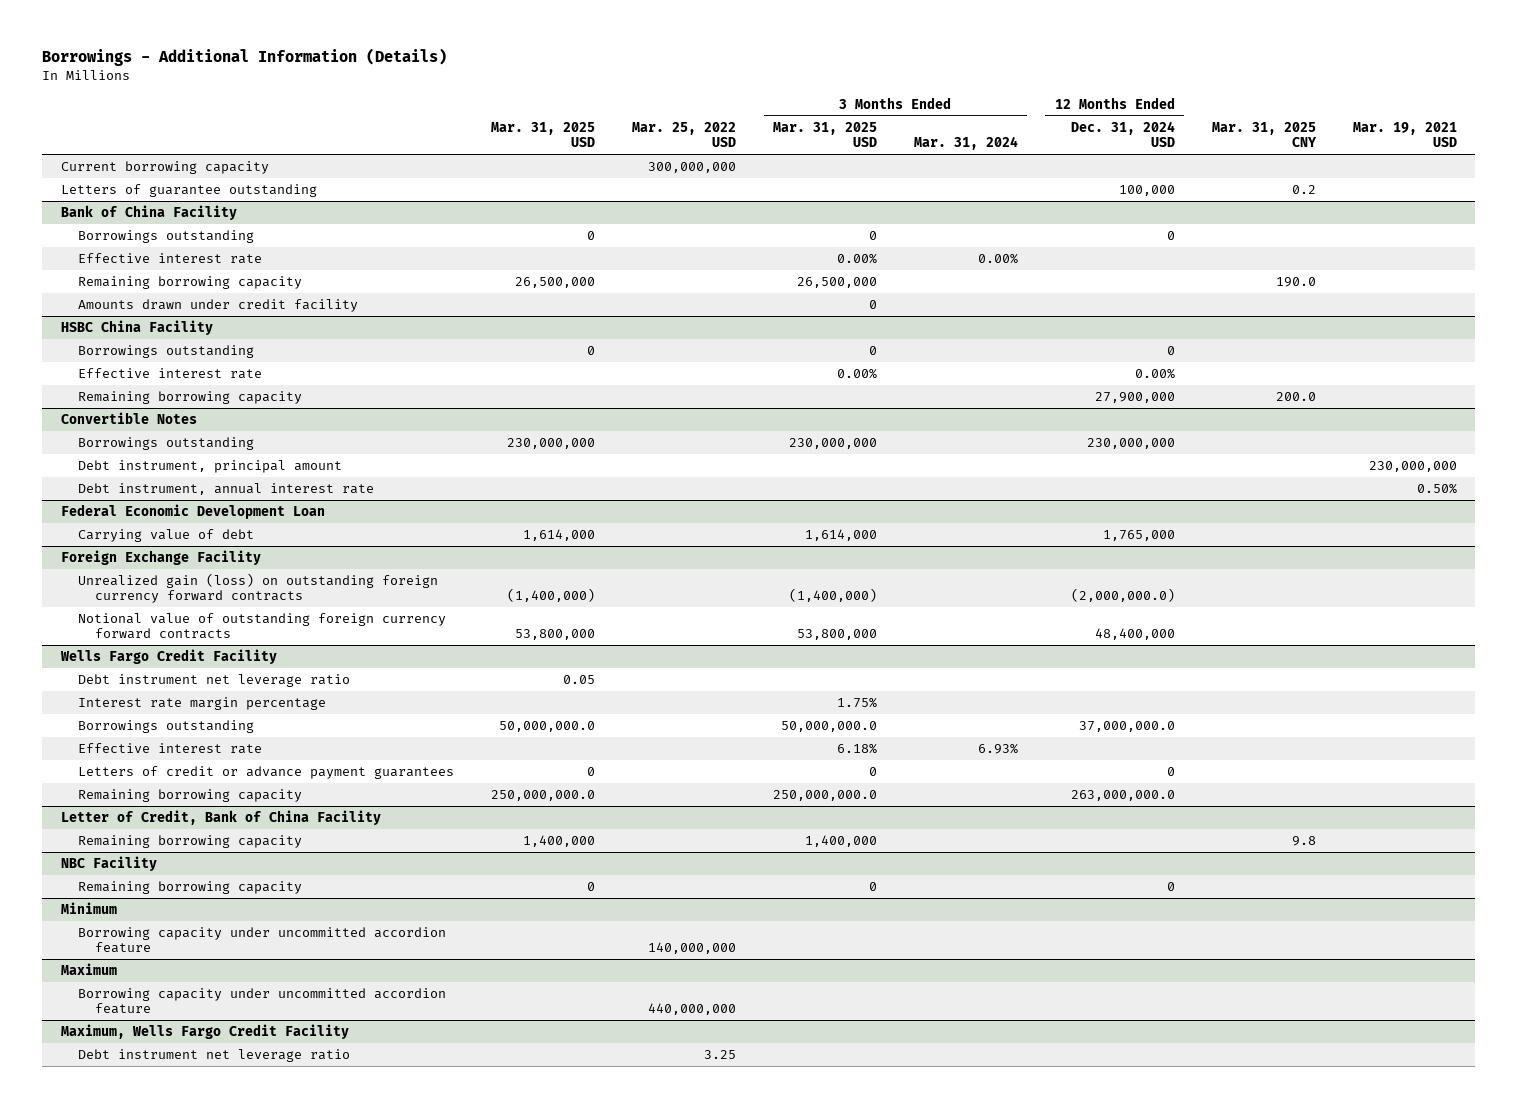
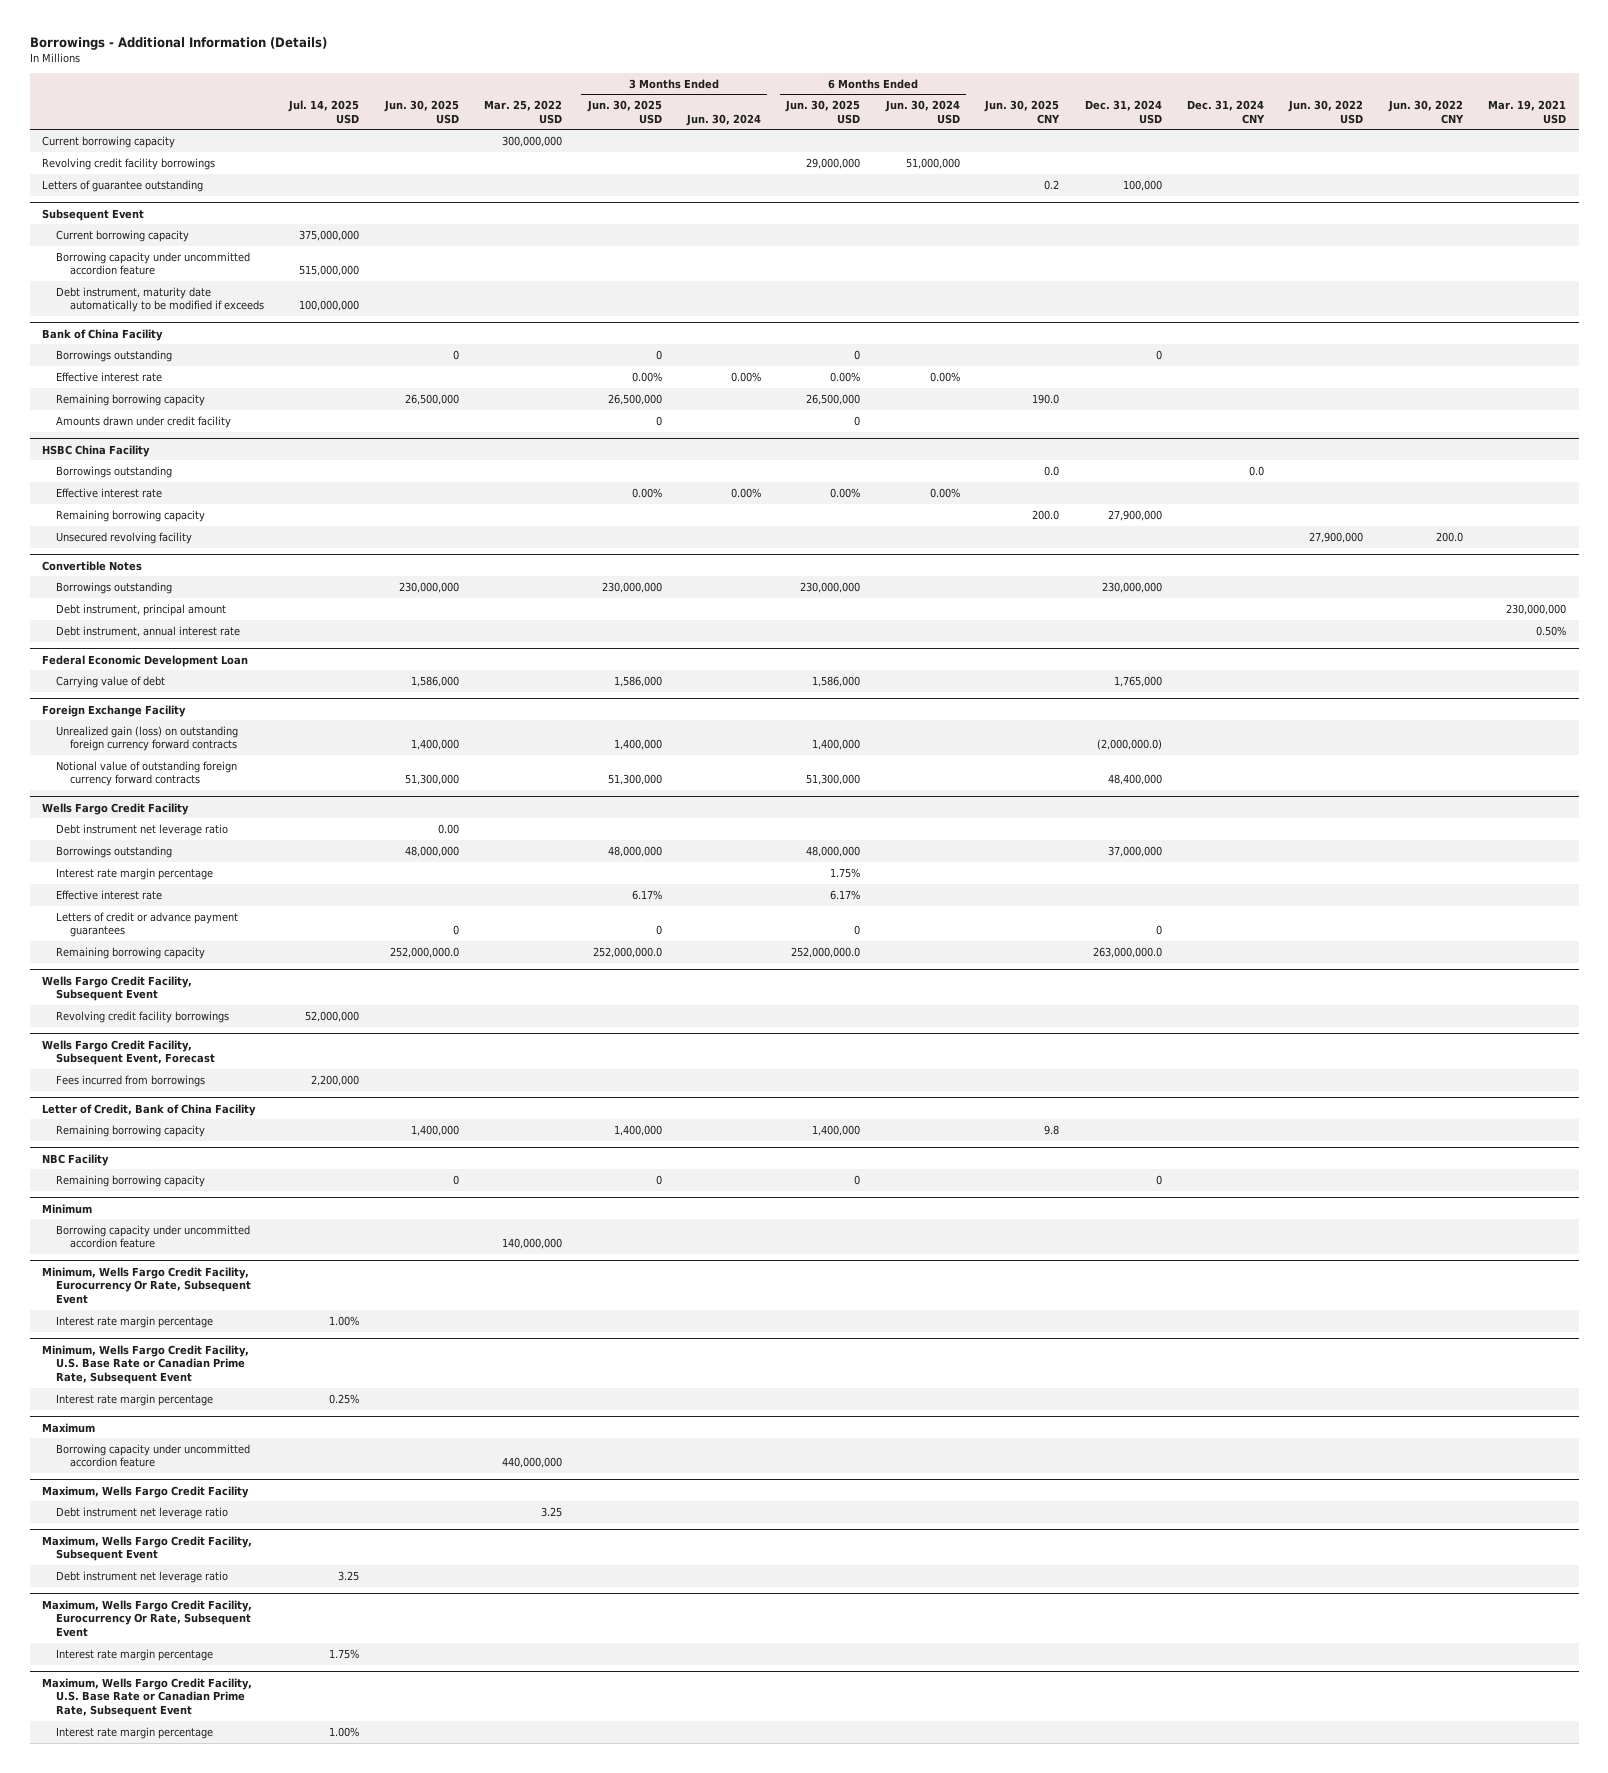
- | Mar. 31, 2025 USD | Mar. 25, 2022 USD | 3 Months Ended Mar. 31, 2025 USD | 3 Months Ended Mar. 31, 2024 | 12 Months Ended Dec. 31, 2024 USD | Mar. 31, 2025 CNY | Mar. 19, 2021 USD
+ | Jul. 14, 2025 USD | Jun. 30, 2025 USD | Mar. 25, 2022 USD | 3 Months Ended Jun. 30, 2025 USD | 3 Months Ended Jun. 30, 2024 | 6 Months Ended Jun. 30, 2025 USD | 6 Months Ended Jun. 30, 2024 USD | Jun. 30, 2025 CNY | Dec. 31, 2024 USD | Dec. 31, 2024 CNY | Jun. 30, 2022 USD | Jun. 30, 2022 CNY | Mar. 19, 2021 USD
+ Revolving credit facility borrowings | | | | | | 29,000,000 | 51,000,000 | | | | | |
+ Subsequent Event
+ Current borrowing capacity | 375,000,000 | | | | | | | | | | | |
+ Borrowing capacity under uncommitted accordion feature | 515,000,000 | | | | | | | | | | | |
+ Debt instrument, maturity date automatically to be modified if exceeds | 100,000,000 | | | | | | | | | | | |
@ HSBC China Facility
+ Unsecured revolving facility | | | | | | | | | | | 27,900,000 | 200.0 |
@ Wells Fargo Credit Facility
moved down: Interest rate margin percentage | | | | | | 1.75% | | | | | | |
+ Wells Fargo Credit Facility, Subsequent Event
+ Revolving credit facility borrowings | 52,000,000 | | | | | | | | | | | |
+ Wells Fargo Credit Facility, Subsequent Event, Forecast
+ Fees incurred from borrowings | 2,200,000 | | | | | | | | | | | |
+ Minimum, Wells Fargo Credit Facility, Eurocurrency Or Rate, Subsequent Event
+ Interest rate margin percentage | 1.00% | | | | | | | | | | | |
+ Minimum, Wells Fargo Credit Facility, U.S. Base Rate or Canadian Prime Rate, Subsequent Event
+ Interest rate margin percentage | 0.25% | | | | | | | | | | | |
+ Maximum, Wells Fargo Credit Facility, Subsequent Event
+ Debt instrument net leverage ratio | 3.25 | | | | | | | | | | | |
+ Maximum, Wells Fargo Credit Facility, Eurocurrency Or Rate, Subsequent Event
+ Interest rate margin percentage | 1.75% | | | | | | | | | | | |
+ Maximum, Wells Fargo Credit Facility, U.S. Base Rate or Canadian Prime Rate, Subsequent Event
+ Interest rate margin percentage | 1.00% | | | | | | | | | | | |

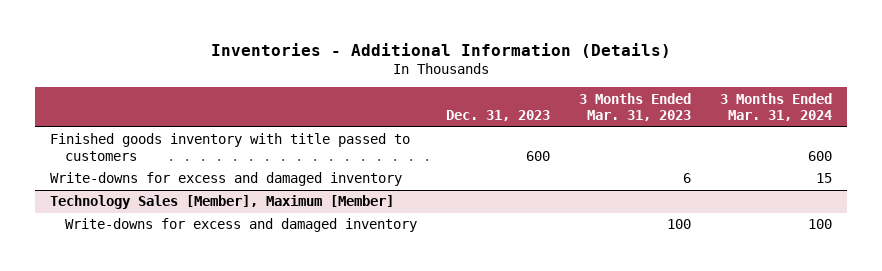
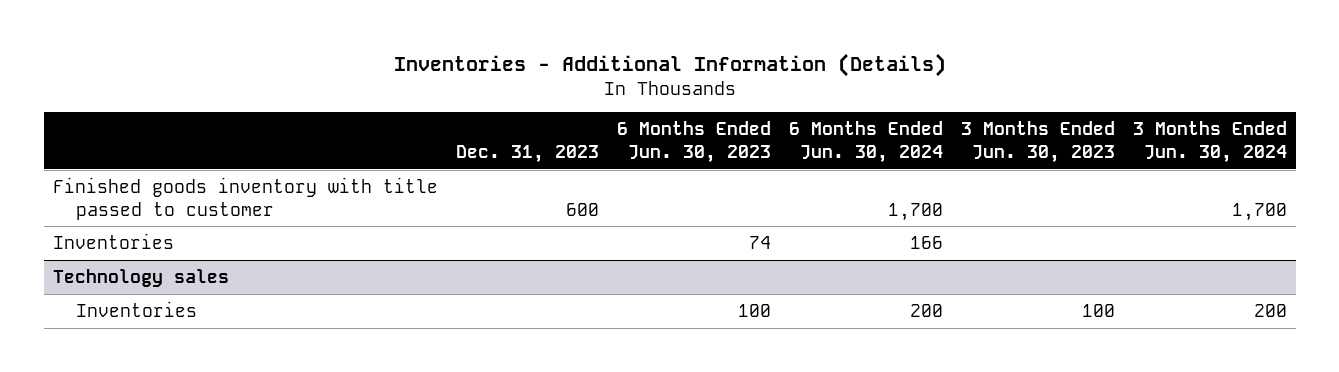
- | Dec. 31, 2023 | 3 Months Ended Mar. 31, 2023 | 3 Months Ended Mar. 31, 2024
+ | Dec. 31, 2023 | 6 Months Ended Jun. 30, 2023 | 6 Months Ended Jun. 30, 2024 | 3 Months Ended Jun. 30, 2023 | 3 Months Ended Jun. 30, 2024
- Finished goods inventory with title passed to customers | 600 | | 600
- Write-downs for excess and damaged inventory | | 6 | 15
- Technology Sales [Member], Maximum [Member]
- Write-downs for excess and damaged inventory | | 100 | 100
+ Finished goods inventory with title passed to customer | 600 | | 1,700 | | 1,700
+ Inventories | | 74 | 166 | |
+ Technology sales
+ Inventories | | 100 | 200 | 100 | 200

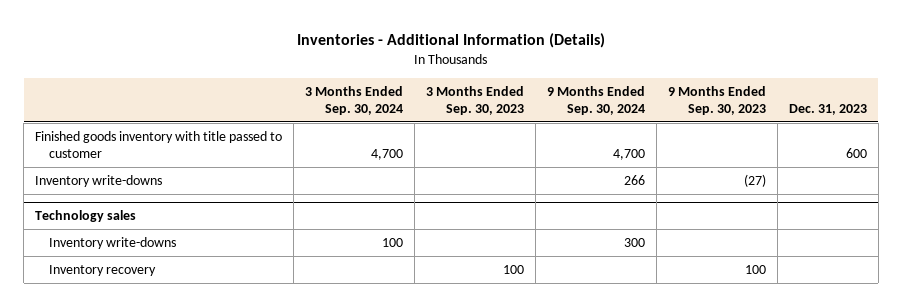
- | Dec. 31, 2023 | 6 Months Ended Jun. 30, 2023 | 6 Months Ended Jun. 30, 2024 | 3 Months Ended Jun. 30, 2023 | 3 Months Ended Jun. 30, 2024
+ | 3 Months Ended Sep. 30, 2024 | 3 Months Ended Sep. 30, 2023 | 9 Months Ended Sep. 30, 2024 | 9 Months Ended Sep. 30, 2023 | Dec. 31, 2023
- Inventories | | 74 | 166 | |
+ Inventory write-downs | | | 266 | (27) |
@ Technology sales
- Inventories | | 100 | 200 | 100 | 200
+ Inventory write-downs | 100 | | 300 | |
+ Inventory recovery | | 100 | | 100 |

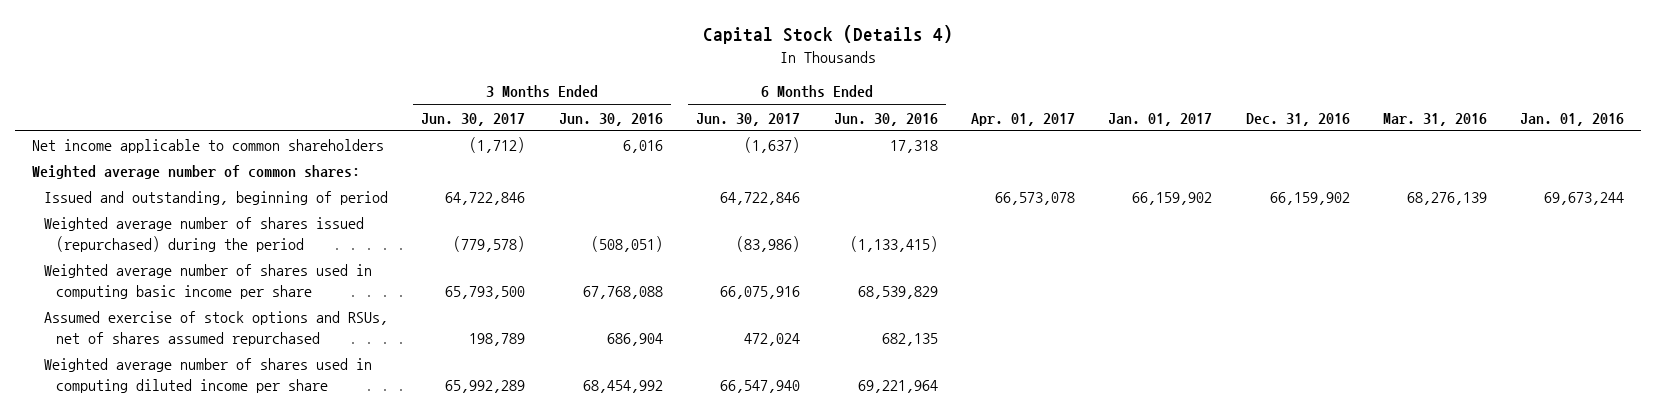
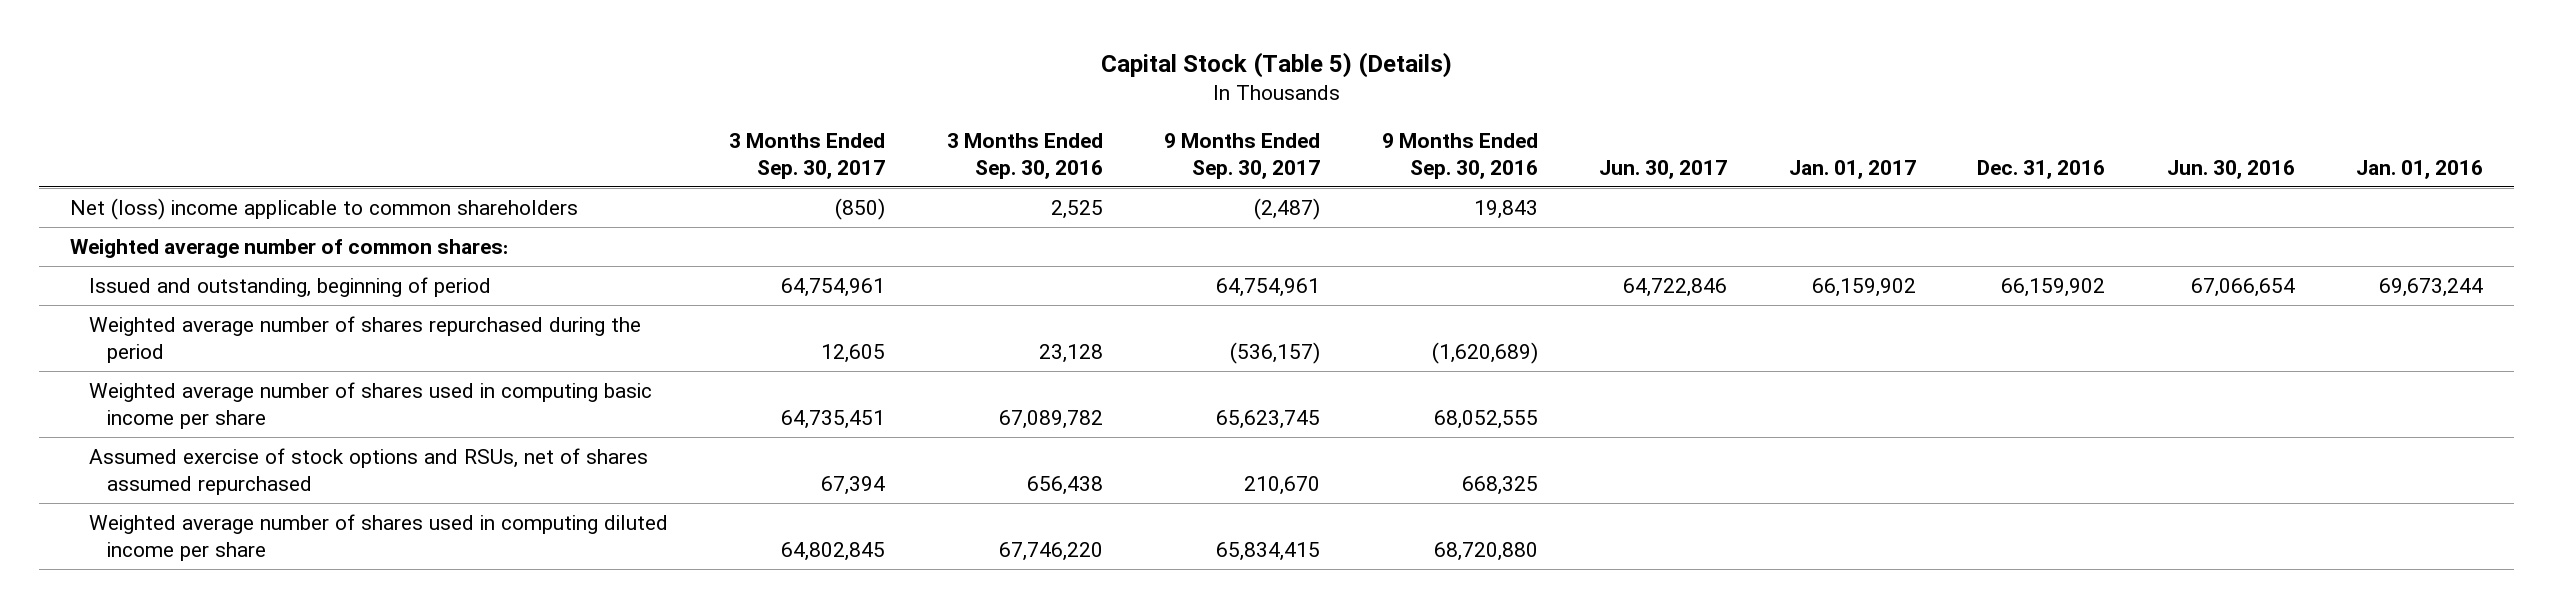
- Capital Stock (Details 4)
+ Capital Stock (Table 5) (Details)
- | 3 Months Ended Jun. 30, 2017 | 3 Months Ended Jun. 30, 2016 | 6 Months Ended Jun. 30, 2017 | 6 Months Ended Jun. 30, 2016 | Apr. 01, 2017 | Jan. 01, 2017 | Dec. 31, 2016 | Mar. 31, 2016 | Jan. 01, 2016
+ | 3 Months Ended Sep. 30, 2017 | 3 Months Ended Sep. 30, 2016 | 9 Months Ended Sep. 30, 2017 | 9 Months Ended Sep. 30, 2016 | Jun. 30, 2017 | Jan. 01, 2017 | Dec. 31, 2016 | Jun. 30, 2016 | Jan. 01, 2016
- Net income applicable to common shareholders | (1,712) | 6,016 | (1,637) | 17,318 | | | | |
+ Net (loss) income applicable to common shareholders | (850) | 2,525 | (2,487) | 19,843 | | | | |
- Weighted average number of shares issued (repurchased) during the period | (779,578) | (508,051) | (83,986) | (1,133,415) | | | | |
+ Weighted average number of shares repurchased during the period | 12,605 | 23,128 | (536,157) | (1,620,689) | | | | |

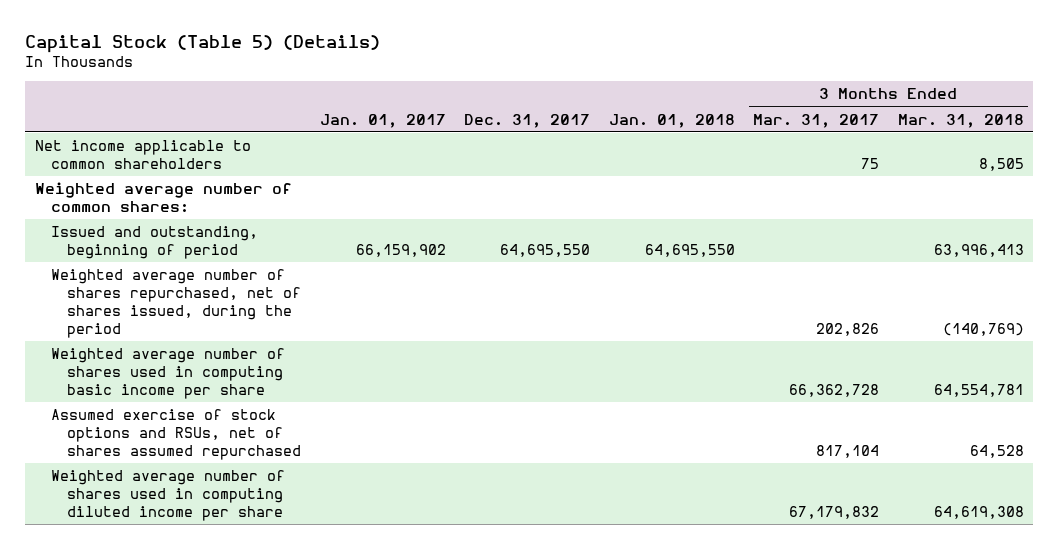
- | 3 Months Ended Sep. 30, 2017 | 3 Months Ended Sep. 30, 2016 | 9 Months Ended Sep. 30, 2017 | 9 Months Ended Sep. 30, 2016 | Jun. 30, 2017 | Jan. 01, 2017 | Dec. 31, 2016 | Jun. 30, 2016 | Jan. 01, 2016
+ | Jan. 01, 2017 | Dec. 31, 2017 | Jan. 01, 2018 | 3 Months Ended Mar. 31, 2017 | 3 Months Ended Mar. 31, 2018
- Net (loss) income applicable to common shareholders | (850) | 2,525 | (2,487) | 19,843 | | | | |
+ Net income applicable to common shareholders | | | | 75 | 8,505
- Weighted average number of shares repurchased during the period | 12,605 | 23,128 | (536,157) | (1,620,689) | | | | |
+ Weighted average number of shares repurchased, net of shares issued, during the period | | | | 202,826 | (140,769)

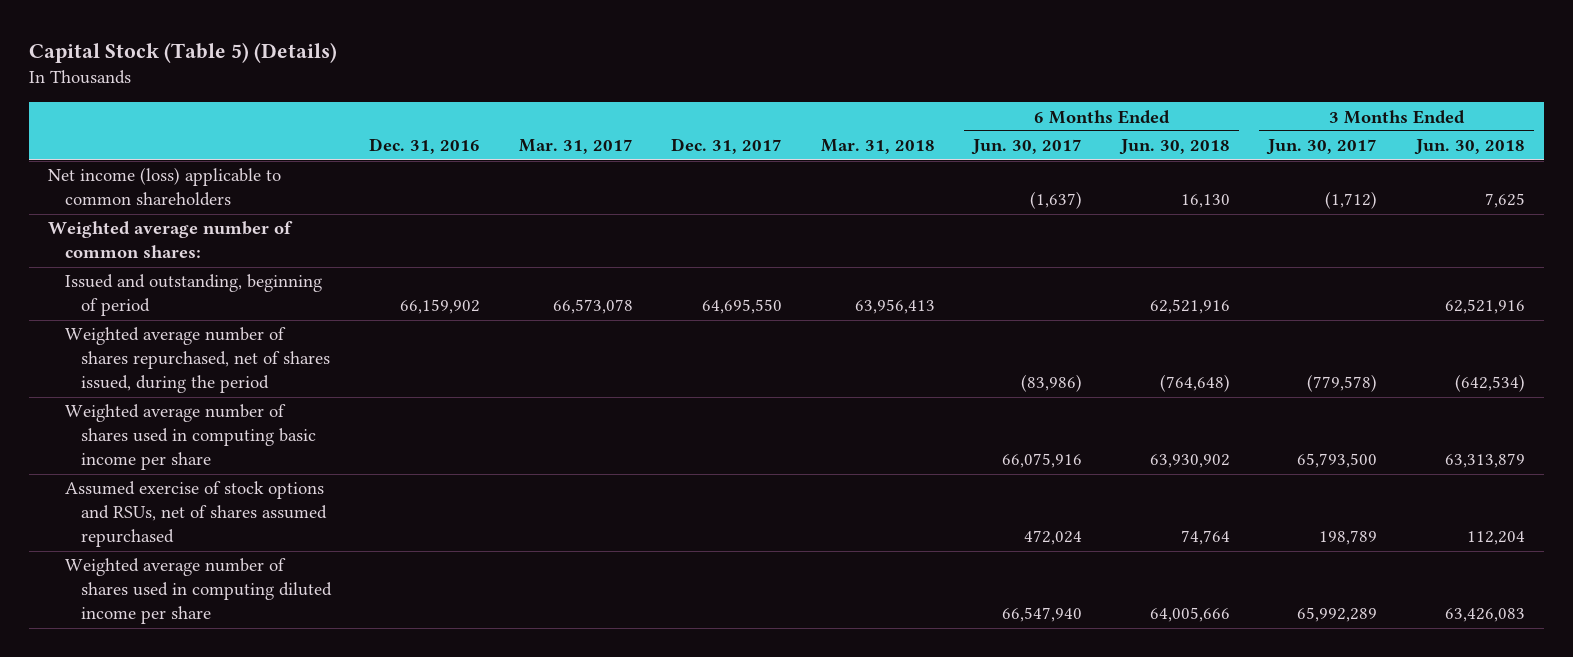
- | Jan. 01, 2017 | Dec. 31, 2017 | Jan. 01, 2018 | 3 Months Ended Mar. 31, 2017 | 3 Months Ended Mar. 31, 2018
+ | Dec. 31, 2016 | Mar. 31, 2017 | Dec. 31, 2017 | Mar. 31, 2018 | 6 Months Ended Jun. 30, 2017 | 6 Months Ended Jun. 30, 2018 | 3 Months Ended Jun. 30, 2017 | 3 Months Ended Jun. 30, 2018
- Net income applicable to common shareholders | | | | 75 | 8,505
+ Net income (loss) applicable to common shareholders | | | | | (1,637) | 16,130 | (1,712) | 7,625

